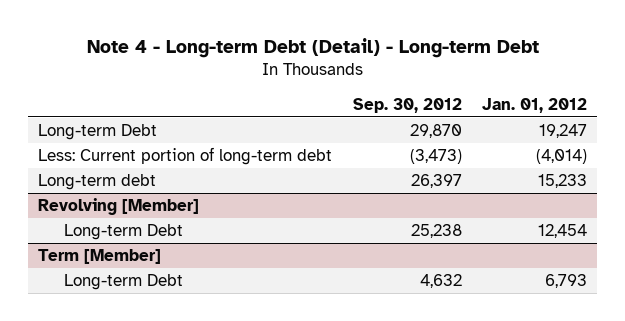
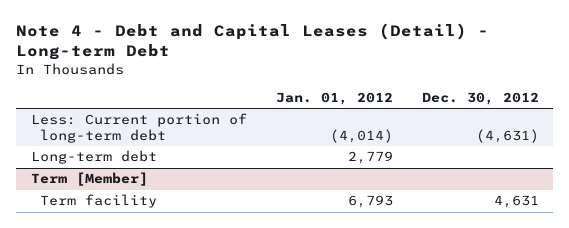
- Note 4 - Long-term Debt (Detail) - Long-term Debt
+ Note 4 - Debt and Capital Leases (Detail) - Long-term Debt
- | Sep. 30, 2012 | Jan. 01, 2012
+ | Jan. 01, 2012 | Dec. 30, 2012
- Long-term Debt | 29,870 | 19,247
- Long-term debt | 26,397 | 15,233
- Revolving [Member]
- Long-term Debt | 25,238 | 12,454
+ Long-term debt | 2,779 |
@ Term [Member]
- Long-term Debt | 4,632 | 6,793
+ Term facility | 6,793 | 4,631

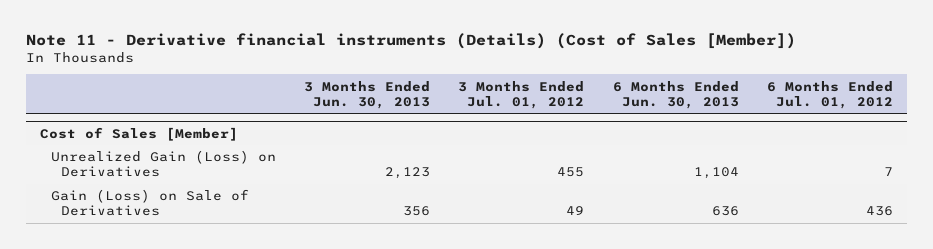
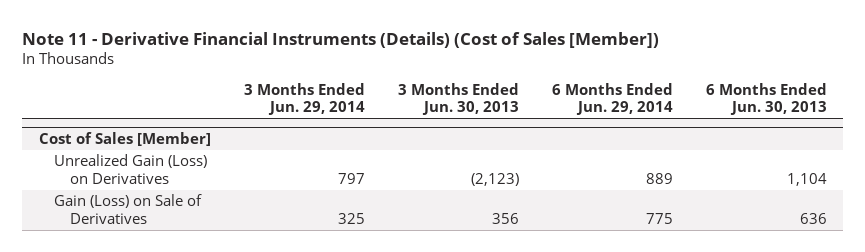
- Note 11 - Derivative financial instruments (Details) (Cost of Sales [Member])
+ Note 11 - Derivative Financial Instruments (Details) (Cost of Sales [Member])
- | 3 Months Ended Jun. 30, 2013 | 3 Months Ended Jul. 01, 2012 | 6 Months Ended Jun. 30, 2013 | 6 Months Ended Jul. 01, 2012
+ | 3 Months Ended Jun. 29, 2014 | 3 Months Ended Jun. 30, 2013 | 6 Months Ended Jun. 29, 2014 | 6 Months Ended Jun. 30, 2013
@ Cost of Sales [Member]
- Unrealized Gain (Loss) on Derivatives | 2,123 | 455 | 1,104 | 7
+ Unrealized Gain (Loss) on Derivatives | 797 | (2,123) | 889 | 1,104

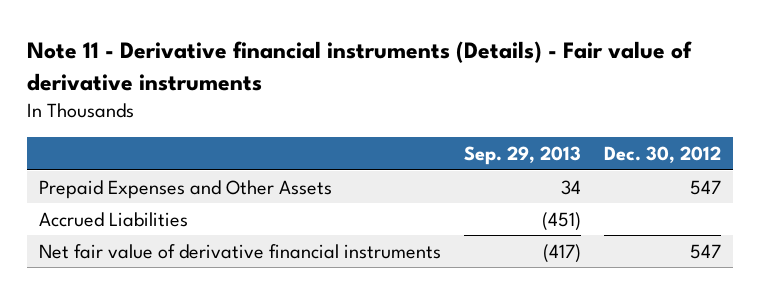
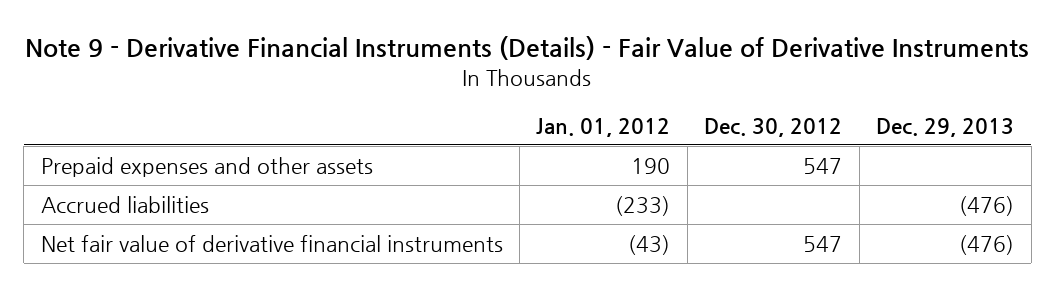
- Note 11 - Derivative financial instruments (Details) - Fair value of derivative instruments
+ Note 9 - Derivative Financial Instruments (Details) - Fair Value of Derivative Instruments
- | Sep. 29, 2013 | Dec. 30, 2012
+ | Jan. 01, 2012 | Dec. 30, 2012 | Dec. 29, 2013
- Prepaid Expenses and Other Assets | 34 | 547
- Accrued Liabilities | (451) |
+ Prepaid expenses and other assets | 190 | 547 |
+ Accrued liabilities | (233) | | (476)

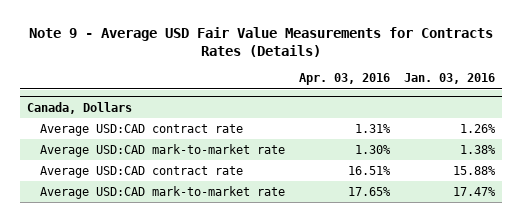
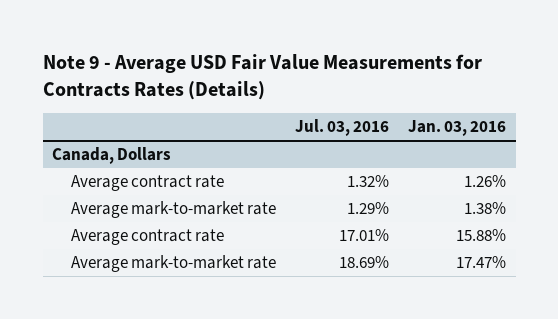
- | Apr. 03, 2016 | Jan. 03, 2016
+ | Jul. 03, 2016 | Jan. 03, 2016
@ Canada, Dollars
- Average USD:CAD contract rate | 1.31% | 1.26%
- Average USD:CAD mark-to-market rate | 1.30% | 1.38%
- Average USD:CAD contract rate | 16.51% | 15.88%
- Average USD:CAD mark-to-market rate | 17.65% | 17.47%
+ Average contract rate | 1.32% | 1.26%
+ Average mark-to-market rate | 1.29% | 1.38%
+ Average contract rate | 17.01% | 15.88%
+ Average mark-to-market rate | 18.69% | 17.47%

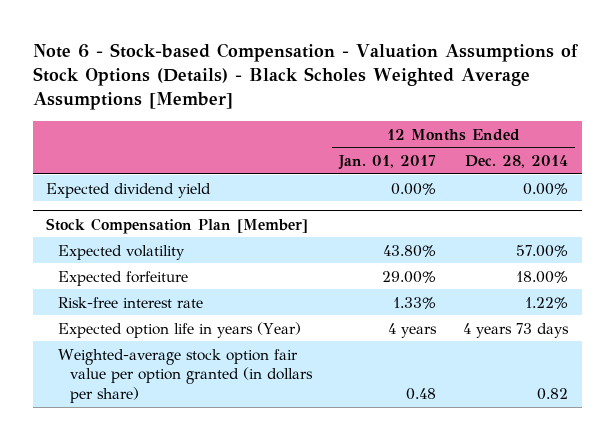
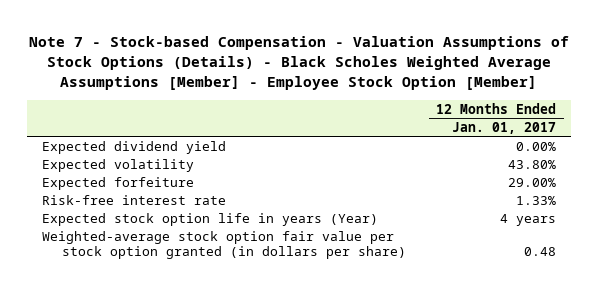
- Note 6 - Stock-based Compensation - Valuation Assumptions of Stock Options (Details) - Black Scholes Weighted Average Assumptions [Member]
+ Note 7 - Stock-based Compensation - Valuation Assumptions of Stock Options (Details) - Black Scholes Weighted Average Assumptions [Member] - Employee Stock Option [Member]
- | 12 Months Ended Jan. 01, 2017 | 12 Months Ended Dec. 28, 2014
+ | 12 Months Ended Jan. 01, 2017
- Stock Compensation Plan [Member]
- Expected option life in years (Year) | 4 years | 4 years 73 days
- Weighted-average stock option fair value per option granted (in dollars per share) | 0.48 | 0.82
+ Expected stock option life in years (Year) | 4 years
+ Weighted-average stock option fair value per stock option granted (in dollars per share) | 0.48

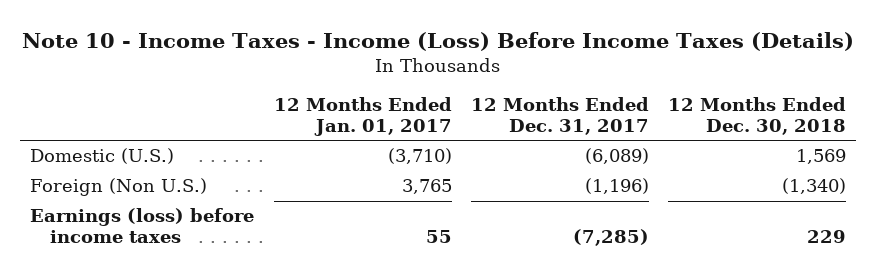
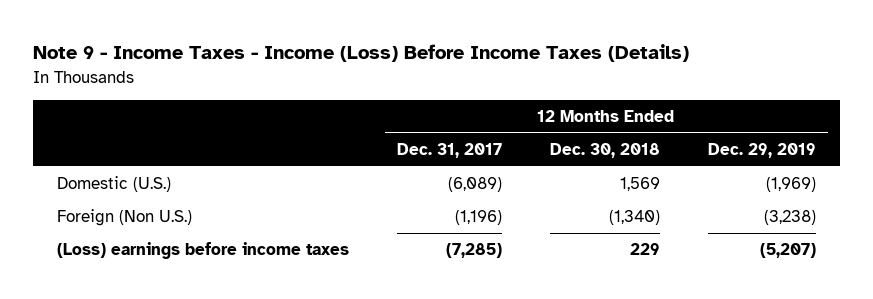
- Note 10 - Income Taxes - Income (Loss) Before Income Taxes (Details)
+ Note 9 - Income Taxes - Income (Loss) Before Income Taxes (Details)
- | 12 Months Ended Jan. 01, 2017 | 12 Months Ended Dec. 31, 2017 | 12 Months Ended Dec. 30, 2018
+ | 12 Months Ended Dec. 31, 2017 | 12 Months Ended Dec. 30, 2018 | 12 Months Ended Dec. 29, 2019
- Earnings (loss) before income taxes | 55 | (7,285) | 229
+ (Loss) earnings before income taxes | (7,285) | 229 | (5,207)

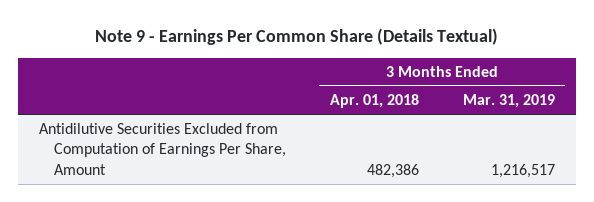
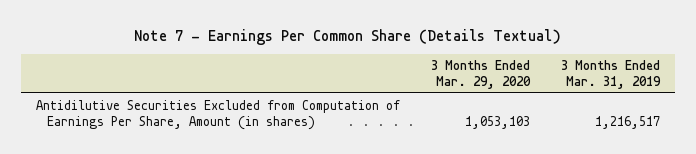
- Note 9 - Earnings Per Common Share (Details Textual)
+ Note 7 - Earnings Per Common Share (Details Textual)
- | 3 Months Ended Apr. 01, 2018 | 3 Months Ended Mar. 31, 2019
+ | 3 Months Ended Mar. 29, 2020 | 3 Months Ended Mar. 31, 2019
- Antidilutive Securities Excluded from Computation of Earnings Per Share, Amount | 482,386 | 1,216,517
+ Antidilutive Securities Excluded from Computation of Earnings Per Share, Amount (in shares) | 1,053,103 | 1,216,517

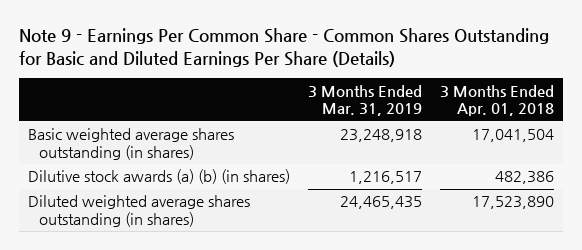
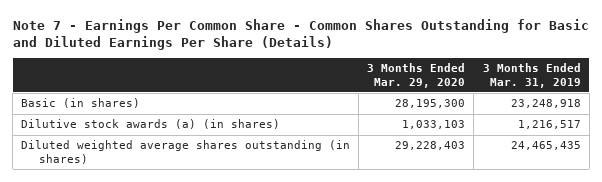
- Note 9 - Earnings Per Common Share - Common Shares Outstanding for Basic and Diluted Earnings Per Share (Details)
+ Note 7 - Earnings Per Common Share - Common Shares Outstanding for Basic and Diluted Earnings Per Share (Details)
- | 3 Months Ended Mar. 31, 2019 | 3 Months Ended Apr. 01, 2018
+ | 3 Months Ended Mar. 29, 2020 | 3 Months Ended Mar. 31, 2019
- Basic weighted average shares outstanding (in shares) | 23,248,918 | 17,041,504
- Dilutive stock awards (a) (b) (in shares) | 1,216,517 | 482,386
+ Basic (in shares) | 28,195,300 | 23,248,918
+ Dilutive stock awards (a) (in shares) | 1,033,103 | 1,216,517

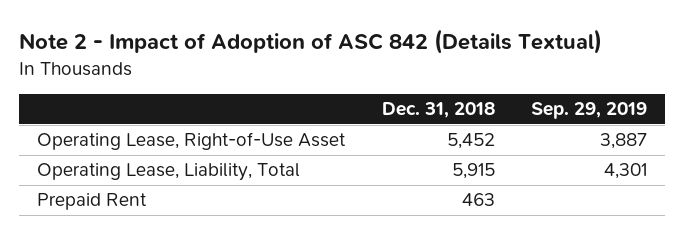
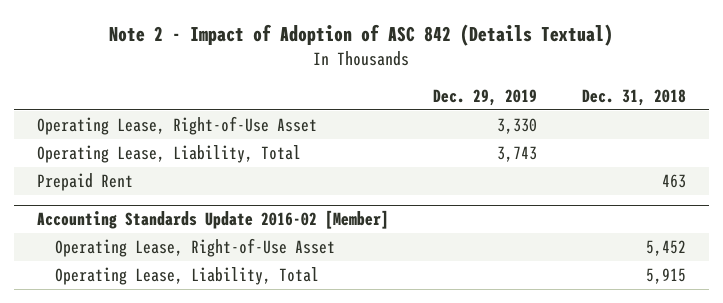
- | Dec. 31, 2018 | Sep. 29, 2019
+ | Dec. 29, 2019 | Dec. 31, 2018
+ Operating Lease, Right-of-Use Asset | 3,330 |
+ Operating Lease, Liability, Total | 3,743 |
moved up: Prepaid Rent | | 463
+ Accounting Standards Update 2016-02 [Member]

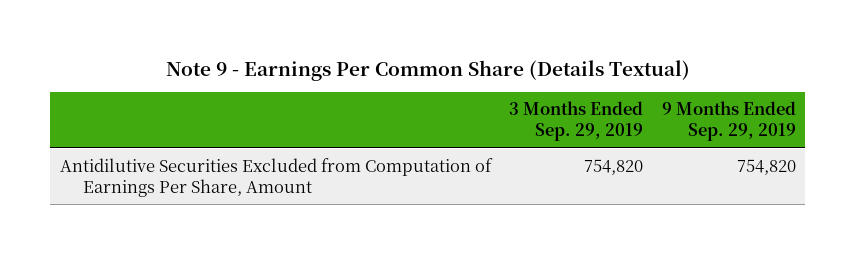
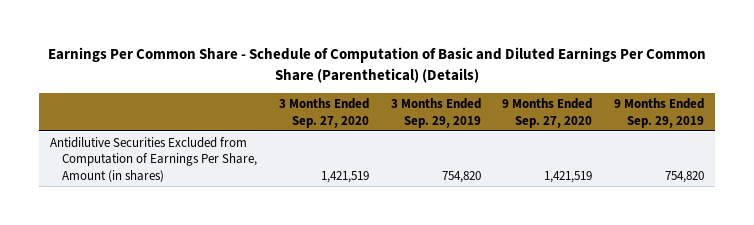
- Note 9 - Earnings Per Common Share (Details Textual)
+ Earnings Per Common Share - Schedule of Computation of Basic and Diluted Earnings Per Common Share (Parenthetical) (Details)
- | 3 Months Ended Sep. 29, 2019 | 9 Months Ended Sep. 29, 2019
+ | 3 Months Ended Sep. 27, 2020 | 3 Months Ended Sep. 29, 2019 | 9 Months Ended Sep. 27, 2020 | 9 Months Ended Sep. 29, 2019
- Antidilutive Securities Excluded from Computation of Earnings Per Share, Amount | 754,820 | 754,820
+ Antidilutive Securities Excluded from Computation of Earnings Per Share, Amount (in shares) | 1,421,519 | 754,820 | 1,421,519 | 754,820

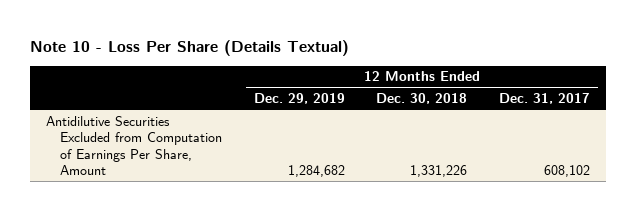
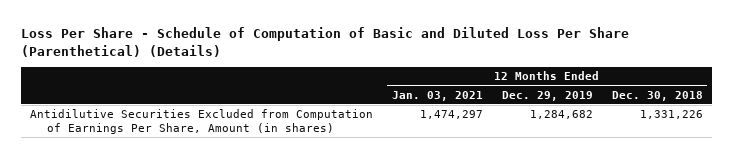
- Note 10 - Loss Per Share (Details Textual)
+ Loss Per Share - Schedule of Computation of Basic and Diluted Loss Per Share (Parenthetical) (Details)
- | 12 Months Ended Dec. 29, 2019 | 12 Months Ended Dec. 30, 2018 | 12 Months Ended Dec. 31, 2017
+ | 12 Months Ended Jan. 03, 2021 | 12 Months Ended Dec. 29, 2019 | 12 Months Ended Dec. 30, 2018
- Antidilutive Securities Excluded from Computation of Earnings Per Share, Amount | 1,284,682 | 1,331,226 | 608,102
+ Antidilutive Securities Excluded from Computation of Earnings Per Share, Amount (in shares) | 1,474,297 | 1,284,682 | 1,331,226

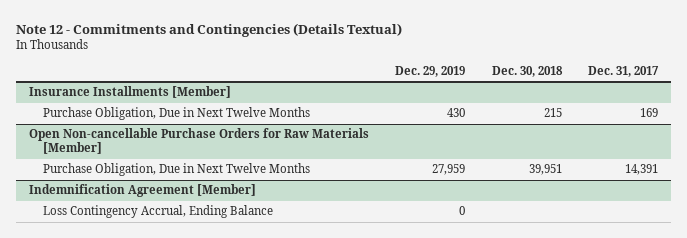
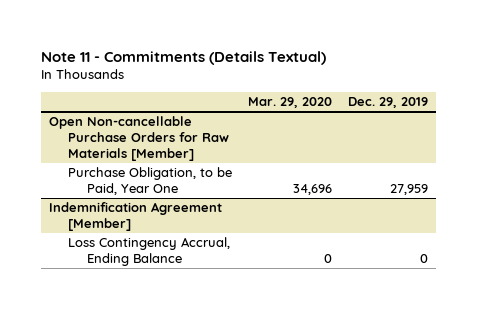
- Note 12 - Commitments and Contingencies (Details Textual)
+ Note 11 - Commitments (Details Textual)
- | Dec. 29, 2019 | Dec. 30, 2018 | Dec. 31, 2017
+ | Mar. 29, 2020 | Dec. 29, 2019
- Insurance Installments [Member]
- Purchase Obligation, Due in Next Twelve Months | 430 | 215 | 169
@ Open Non-cancellable Purchase Orders for Raw Materials [Member]
- Purchase Obligation, Due in Next Twelve Months | 27,959 | 39,951 | 14,391
+ Purchase Obligation, to be Paid, Year One | 34,696 | 27,959

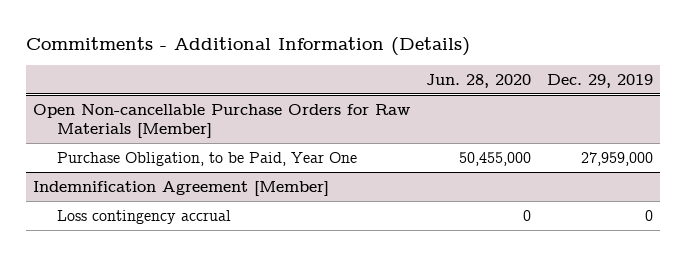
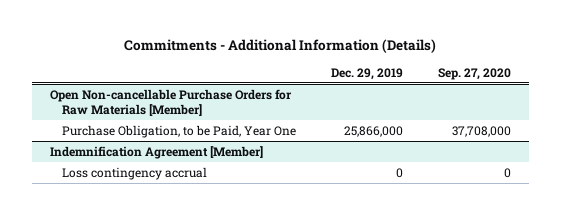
- | Jun. 28, 2020 | Dec. 29, 2019
+ | Dec. 29, 2019 | Sep. 27, 2020
@ Open Non-cancellable Purchase Orders for Raw Materials [Member]
- Purchase Obligation, to be Paid, Year One | 50,455,000 | 27,959,000
+ Purchase Obligation, to be Paid, Year One | 25,866,000 | 37,708,000

